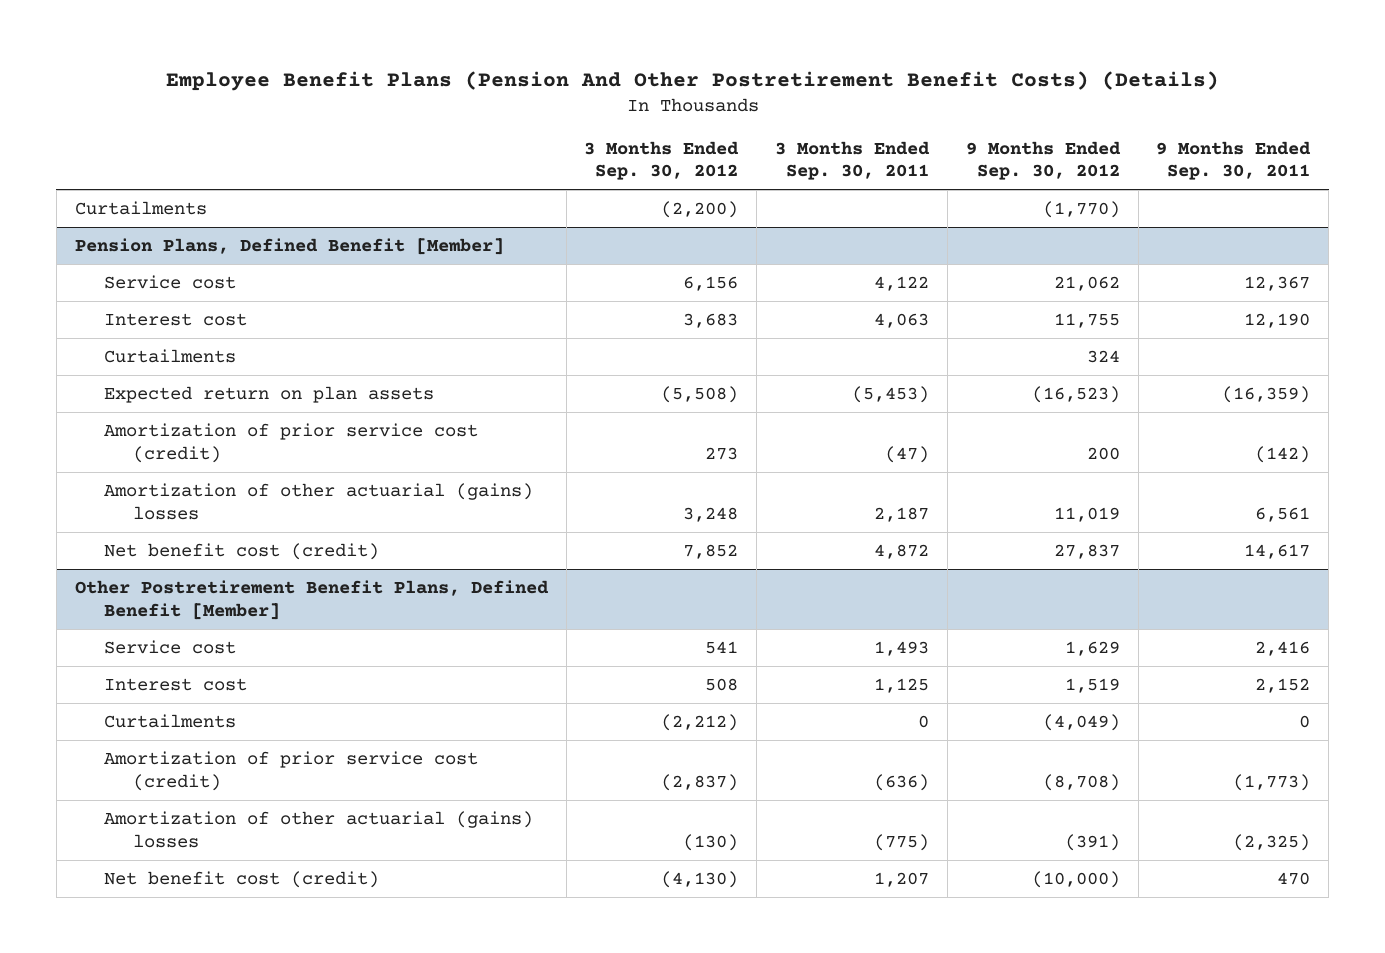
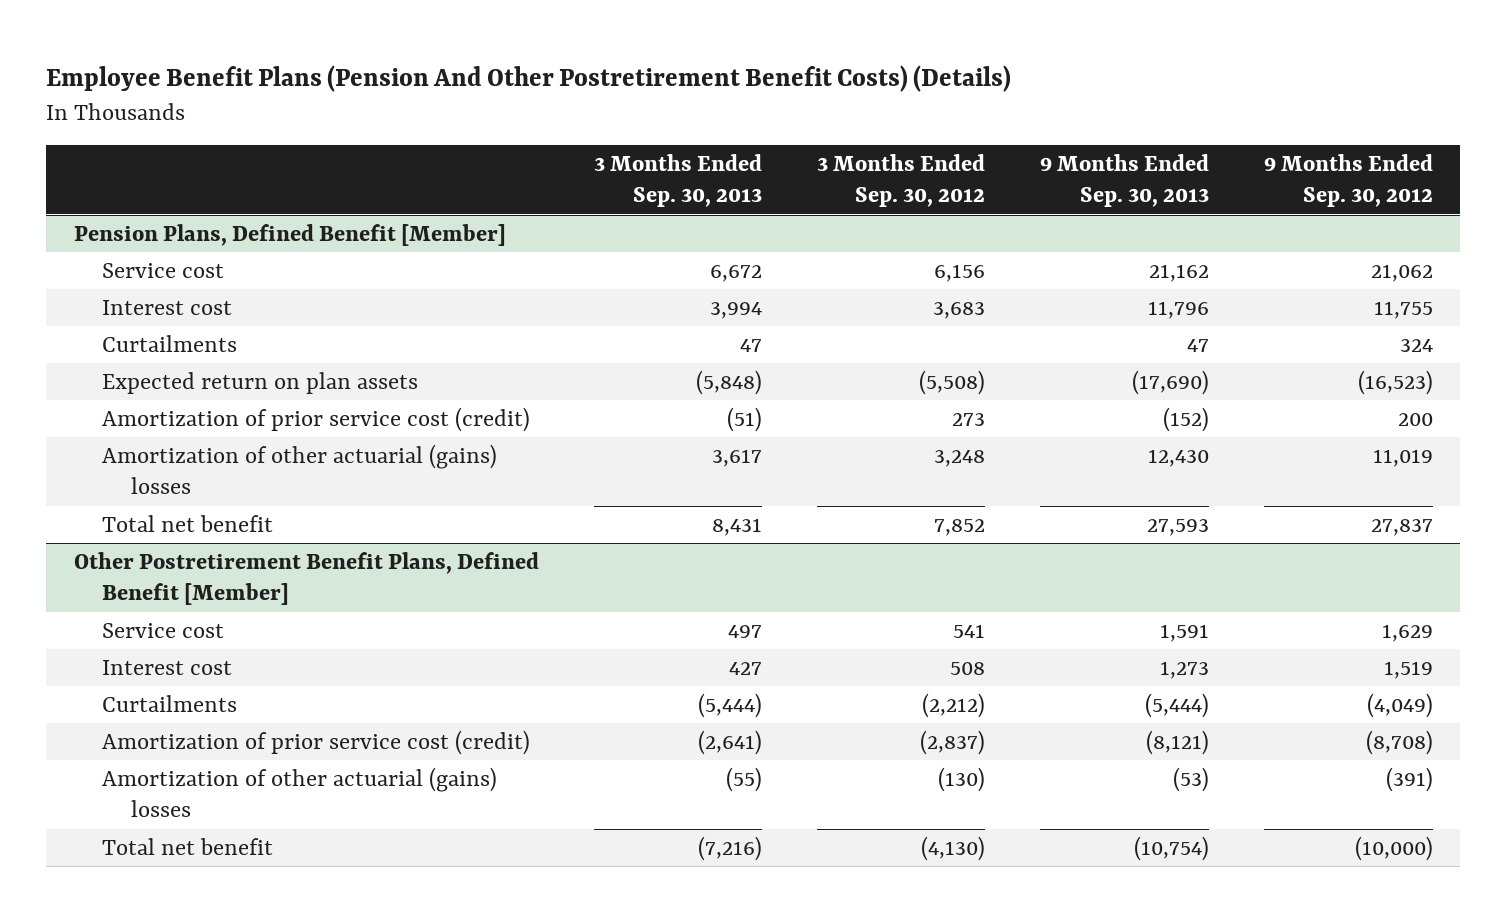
- | 3 Months Ended Sep. 30, 2012 | 3 Months Ended Sep. 30, 2011 | 9 Months Ended Sep. 30, 2012 | 9 Months Ended Sep. 30, 2011
+ | 3 Months Ended Sep. 30, 2013 | 3 Months Ended Sep. 30, 2012 | 9 Months Ended Sep. 30, 2013 | 9 Months Ended Sep. 30, 2012
- Curtailments | (2,200) | | (1,770) |
@ Pension Plans, Defined Benefit [Member]
- Net benefit cost (credit) | 7,852 | 4,872 | 27,837 | 14,617
+ Total net benefit | 8,431 | 7,852 | 27,593 | 27,837
@ Other Postretirement Benefit Plans, Defined Benefit [Member]
- Net benefit cost (credit) | (4,130) | 1,207 | (10,000) | 470
+ Total net benefit | (7,216) | (4,130) | (10,754) | (10,000)

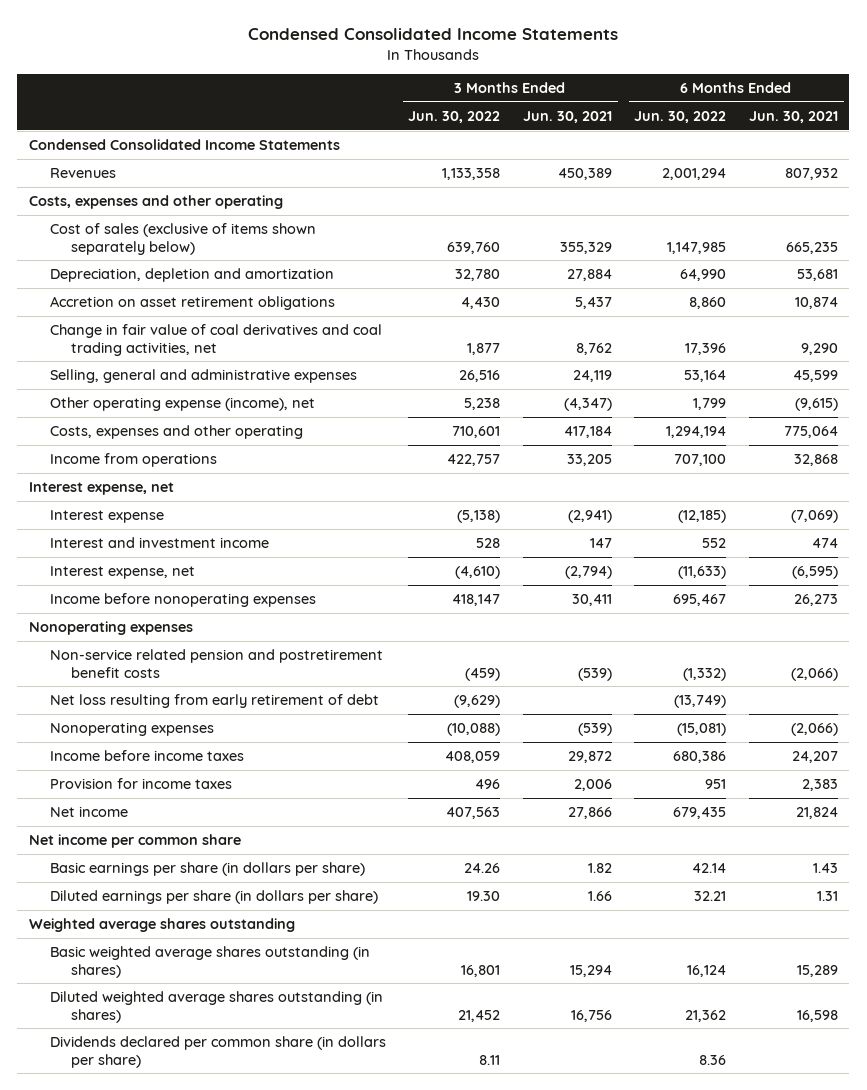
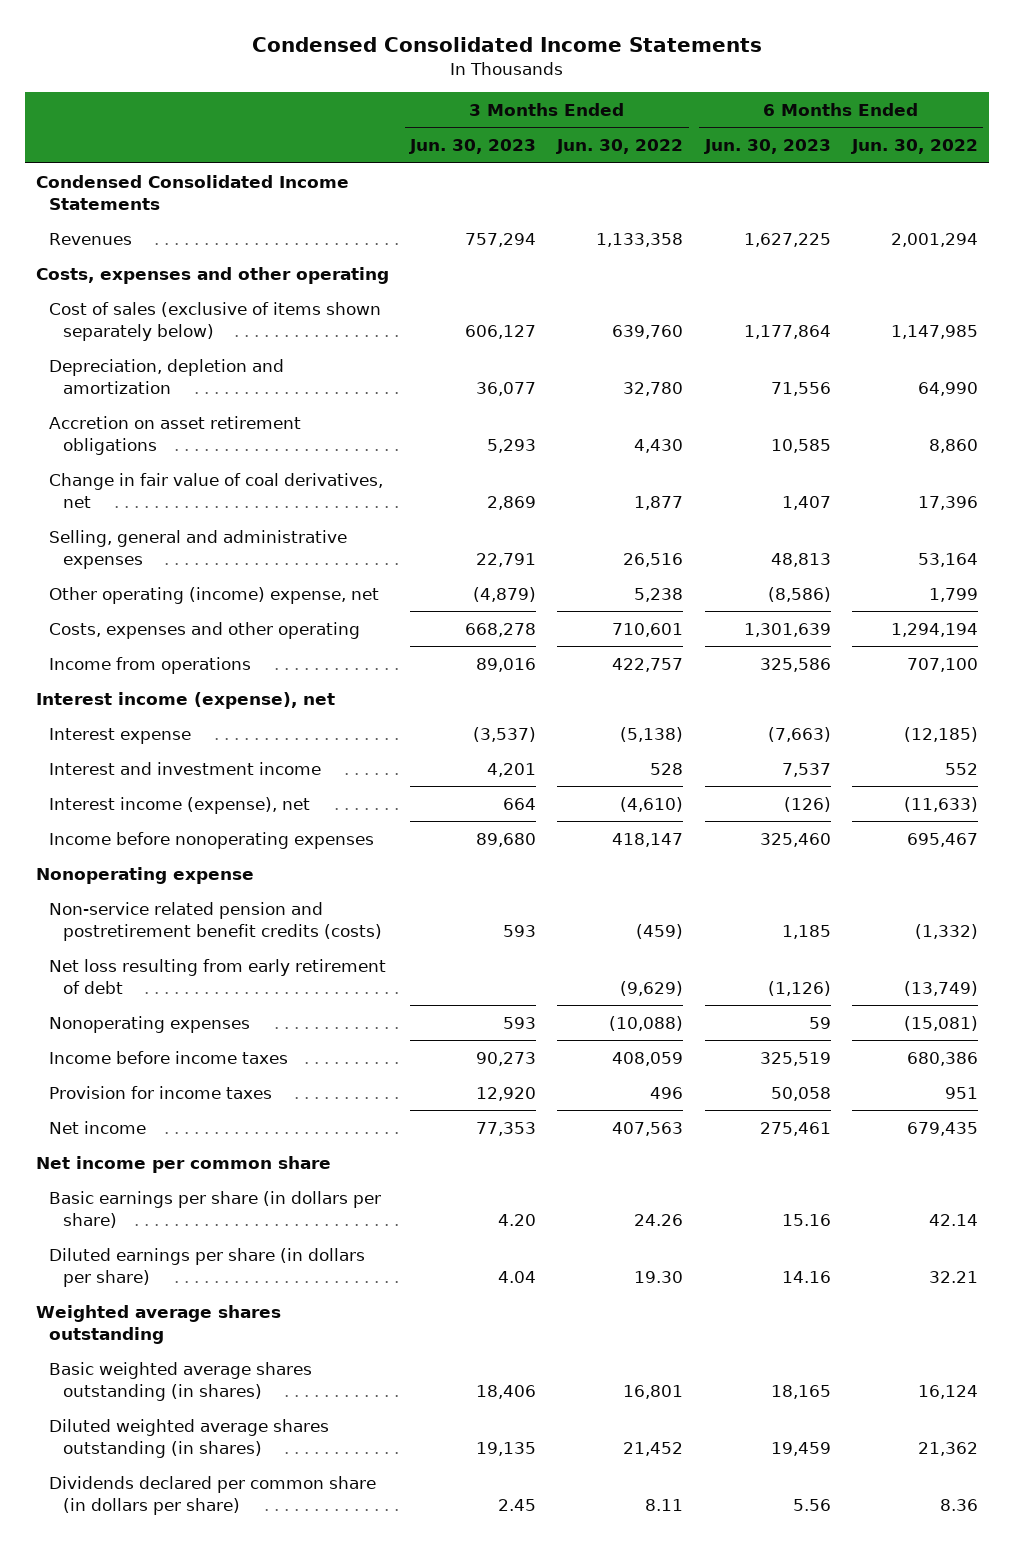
- | 3 Months Ended Jun. 30, 2022 | 3 Months Ended Jun. 30, 2021 | 6 Months Ended Jun. 30, 2022 | 6 Months Ended Jun. 30, 2021
+ | 3 Months Ended Jun. 30, 2023 | 3 Months Ended Jun. 30, 2022 | 6 Months Ended Jun. 30, 2023 | 6 Months Ended Jun. 30, 2022
- Change in fair value of coal derivatives and coal trading activities, net | 1,877 | 8,762 | 17,396 | 9,290
+ Change in fair value of coal derivatives, net | 2,869 | 1,877 | 1,407 | 17,396
- Other operating expense (income), net | 5,238 | (4,347) | 1,799 | (9,615)
+ Other operating (income) expense, net | (4,879) | 5,238 | (8,586) | 1,799
- Interest expense, net
+ Interest income (expense), net
- Interest expense, net | (4,610) | (2,794) | (11,633) | (6,595)
+ Interest income (expense), net | 664 | (4,610) | (126) | (11,633)
- Nonoperating expenses
- Non-service related pension and postretirement benefit costs | (459) | (539) | (1,332) | (2,066)
+ Nonoperating expense
+ Non-service related pension and postretirement benefit credits (costs) | 593 | (459) | 1,185 | (1,332)

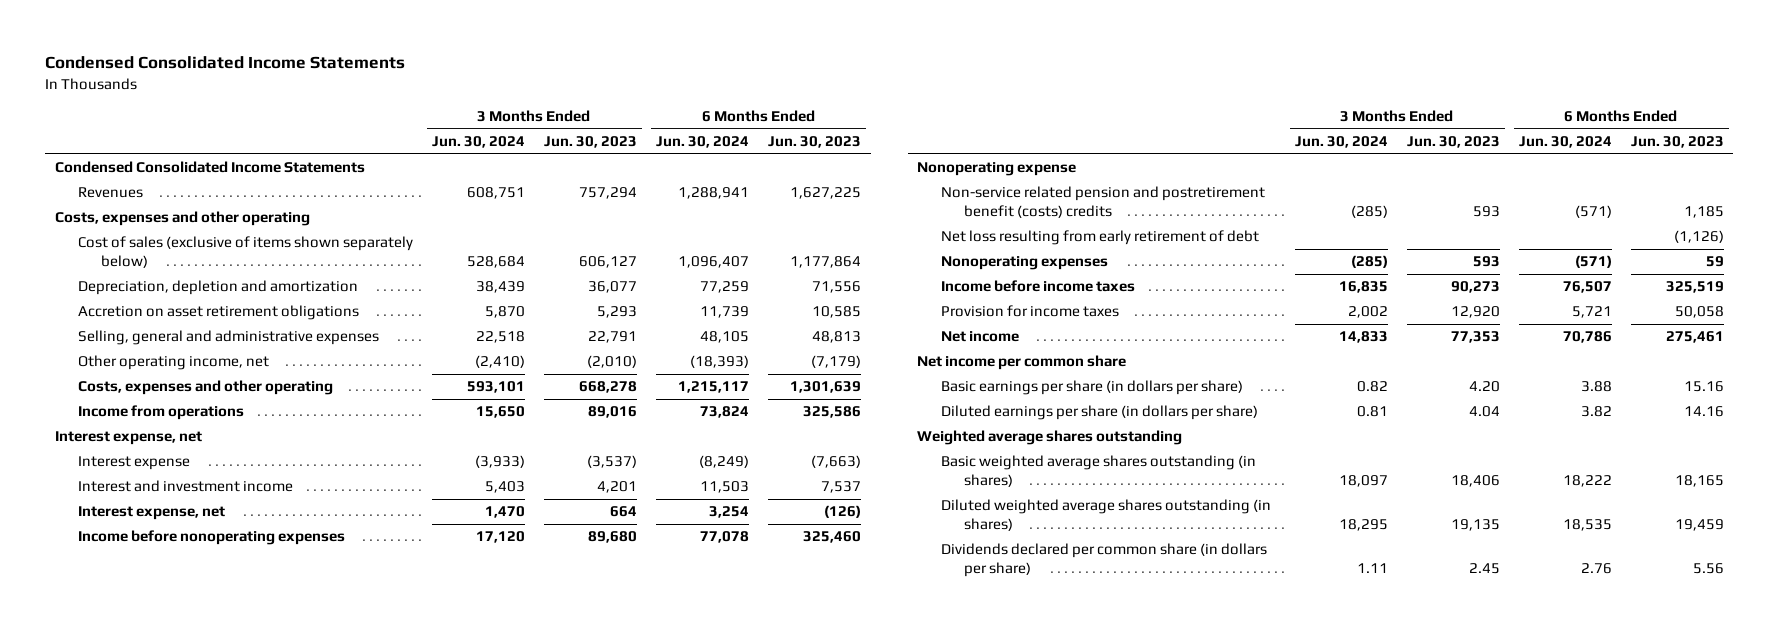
- | 3 Months Ended Jun. 30, 2023 | 3 Months Ended Jun. 30, 2022 | 6 Months Ended Jun. 30, 2023 | 6 Months Ended Jun. 30, 2022
+ | 3 Months Ended Jun. 30, 2024 | 3 Months Ended Jun. 30, 2023 | 6 Months Ended Jun. 30, 2024 | 6 Months Ended Jun. 30, 2023
- Change in fair value of coal derivatives, net | 2,869 | 1,877 | 1,407 | 17,396
- Other operating (income) expense, net | (4,879) | 5,238 | (8,586) | 1,799
+ Other operating income, net | (2,410) | (2,010) | (18,393) | (7,179)
- Interest income (expense), net
+ Interest expense, net
- Interest income (expense), net | 664 | (4,610) | (126) | (11,633)
+ Interest expense, net | 1,470 | 664 | 3,254 | (126)
- Non-service related pension and postretirement benefit credits (costs) | 593 | (459) | 1,185 | (1,332)
+ Non-service related pension and postretirement benefit (costs) credits | (285) | 593 | (571) | 1,185

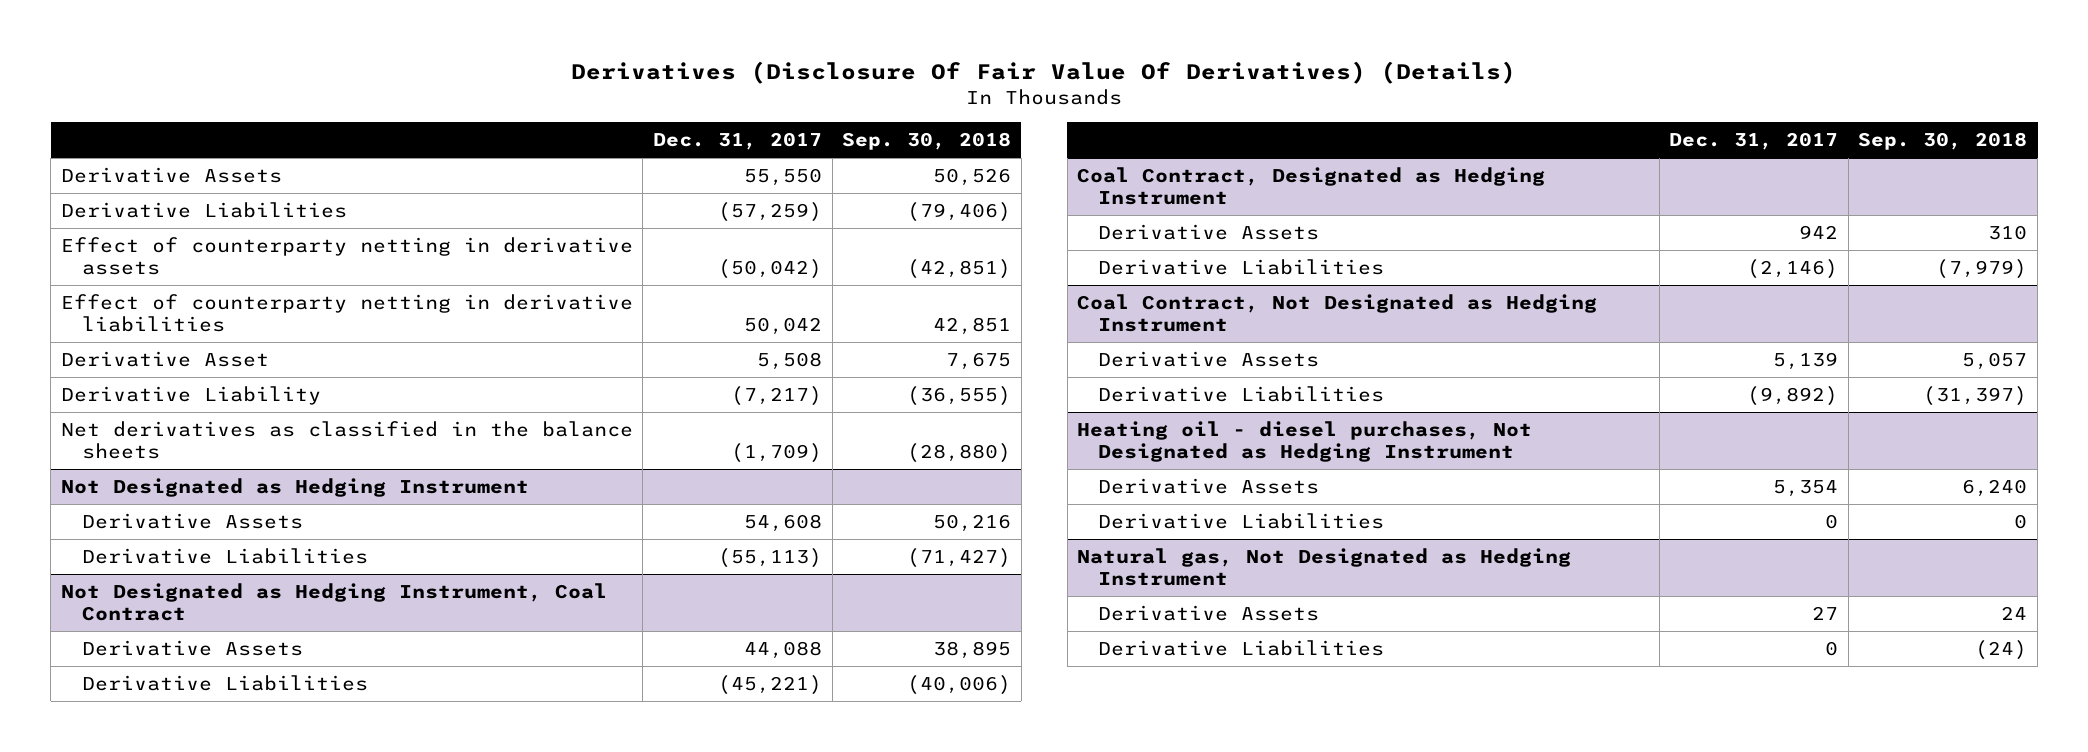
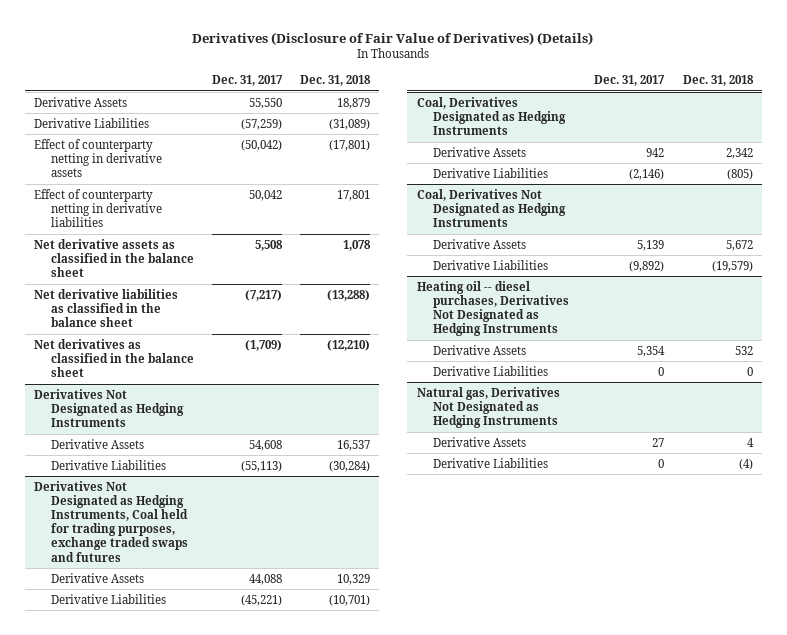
- Derivatives (Disclosure Of Fair Value Of Derivatives) (Details)
+ Derivatives (Disclosure of Fair Value of Derivatives) (Details)
- | Dec. 31, 2017 | Sep. 30, 2018
+ | Dec. 31, 2017 | Dec. 31, 2018
- Derivative Asset | 5,508 | 7,675
- Derivative Liability | (7,217) | (36,555)
- Net derivatives as classified in the balance sheets | (1,709) | (28,880)
- Not Designated as Hedging Instrument
+ Net derivative assets as classified in the balance sheet | 5,508 | 1,078
+ Net derivative liabilities as classified in the balance sheet | (7,217) | (13,288)
+ Net derivatives as classified in the balance sheet | (1,709) | (12,210)
+ Derivatives Not Designated as Hedging Instruments
- Not Designated as Hedging Instrument, Coal Contract
+ Derivatives Not Designated as Hedging Instruments, Coal held for trading purposes, exchange traded swaps and futures
- Coal Contract, Designated as Hedging Instrument
+ Coal, Derivatives Designated as Hedging Instruments
- Coal Contract, Not Designated as Hedging Instrument
+ Coal, Derivatives Not Designated as Hedging Instruments
- Heating oil - diesel purchases, Not Designated as Hedging Instrument
+ Heating oil -- diesel purchases, Derivatives Not Designated as Hedging Instruments
- Natural gas, Not Designated as Hedging Instrument
+ Natural gas, Derivatives Not Designated as Hedging Instruments

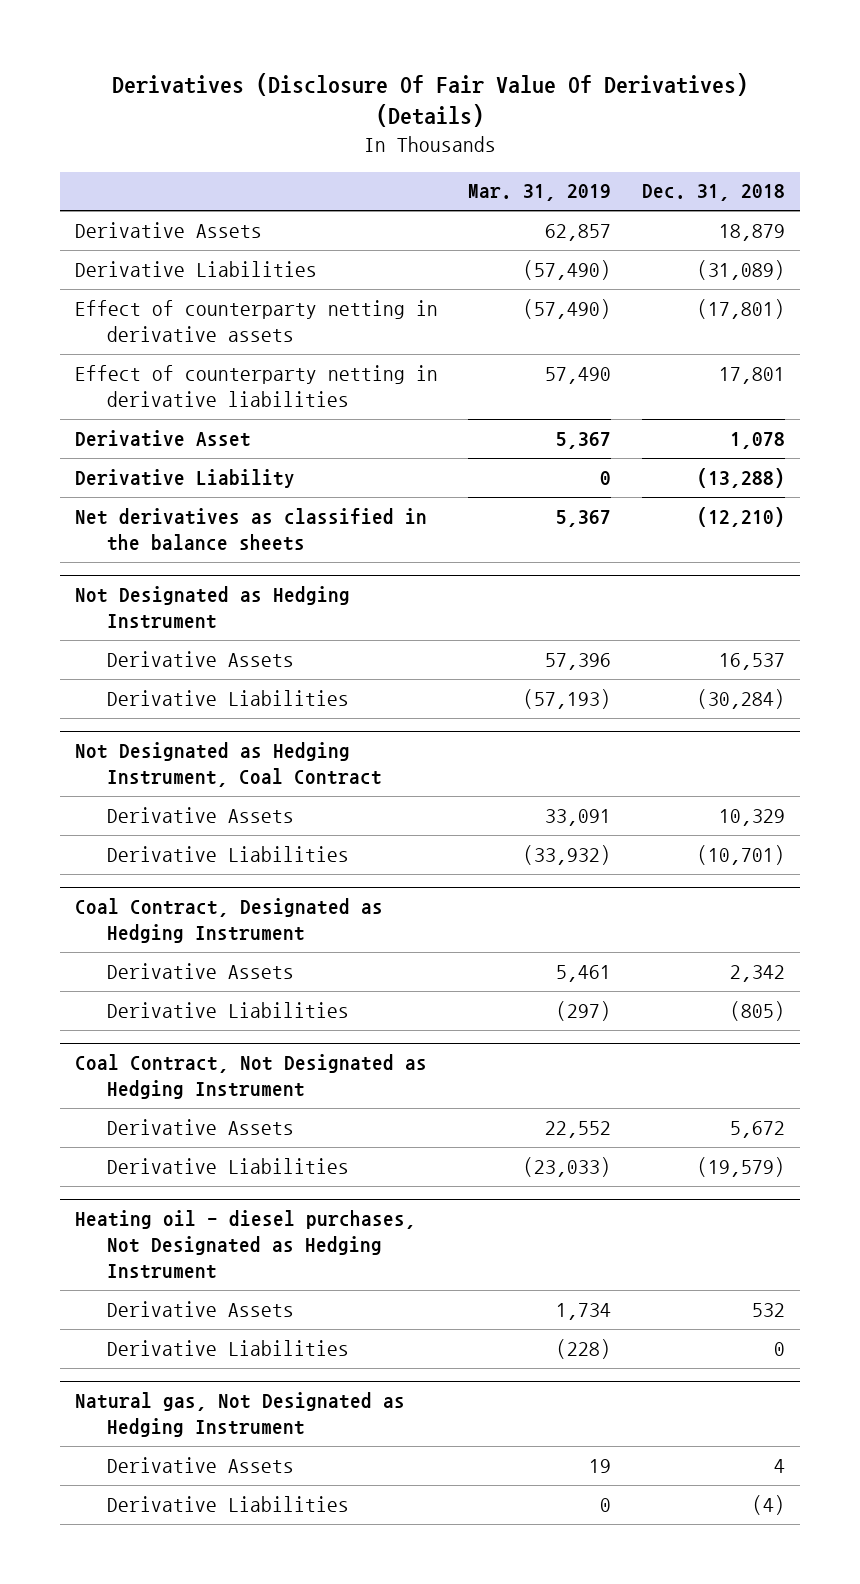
- Derivatives (Disclosure of Fair Value of Derivatives) (Details)
+ Derivatives (Disclosure Of Fair Value Of Derivatives) (Details)
- | Dec. 31, 2017 | Dec. 31, 2018
+ | Mar. 31, 2019 | Dec. 31, 2018
- Net derivative assets as classified in the balance sheet | 5,508 | 1,078
- Net derivative liabilities as classified in the balance sheet | (7,217) | (13,288)
- Net derivatives as classified in the balance sheet | (1,709) | (12,210)
- Derivatives Not Designated as Hedging Instruments
+ Derivative Asset | 5,367 | 1,078
+ Derivative Liability | 0 | (13,288)
+ Net derivatives as classified in the balance sheets | 5,367 | (12,210)
+ Not Designated as Hedging Instrument
- Derivatives Not Designated as Hedging Instruments, Coal held for trading purposes, exchange traded swaps and futures
+ Not Designated as Hedging Instrument, Coal Contract
- Coal, Derivatives Designated as Hedging Instruments
+ Coal Contract, Designated as Hedging Instrument
- Coal, Derivatives Not Designated as Hedging Instruments
+ Coal Contract, Not Designated as Hedging Instrument
- Heating oil -- diesel purchases, Derivatives Not Designated as Hedging Instruments
+ Heating oil - diesel purchases, Not Designated as Hedging Instrument
- Natural gas, Derivatives Not Designated as Hedging Instruments
+ Natural gas, Not Designated as Hedging Instrument

